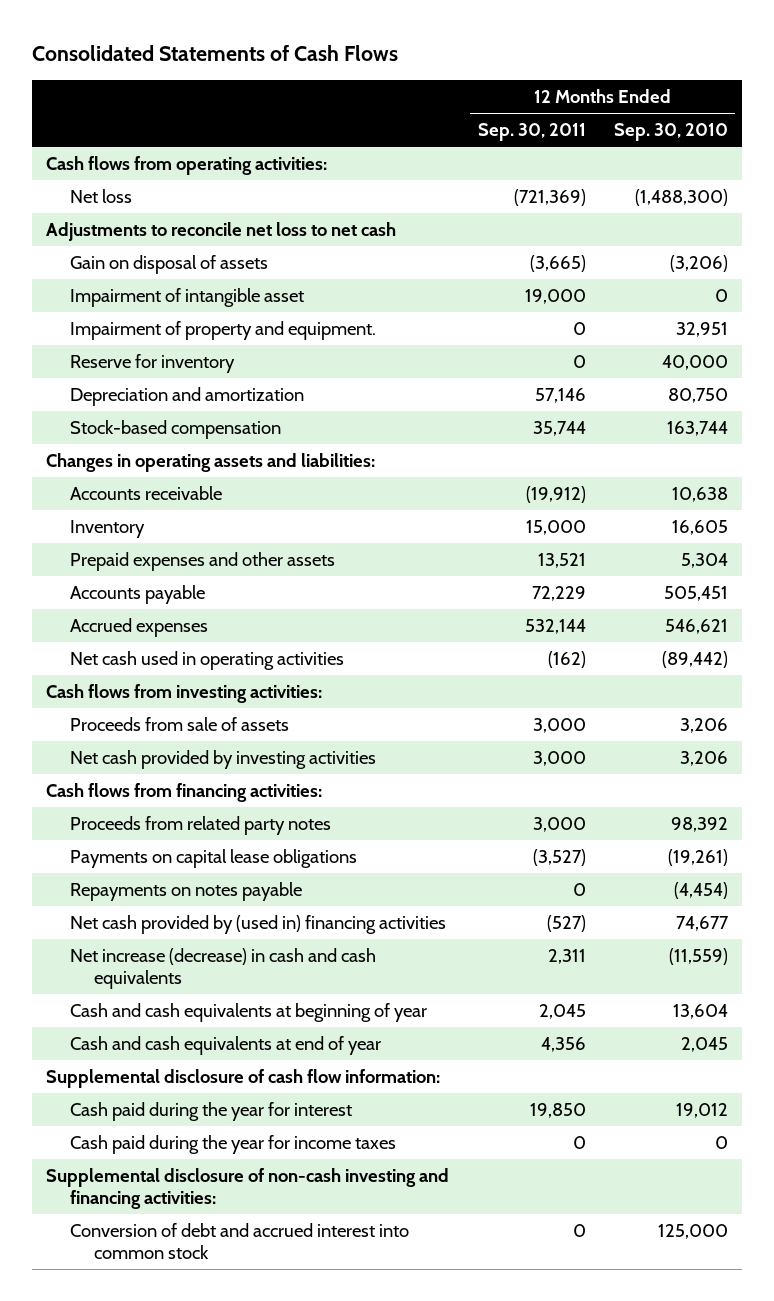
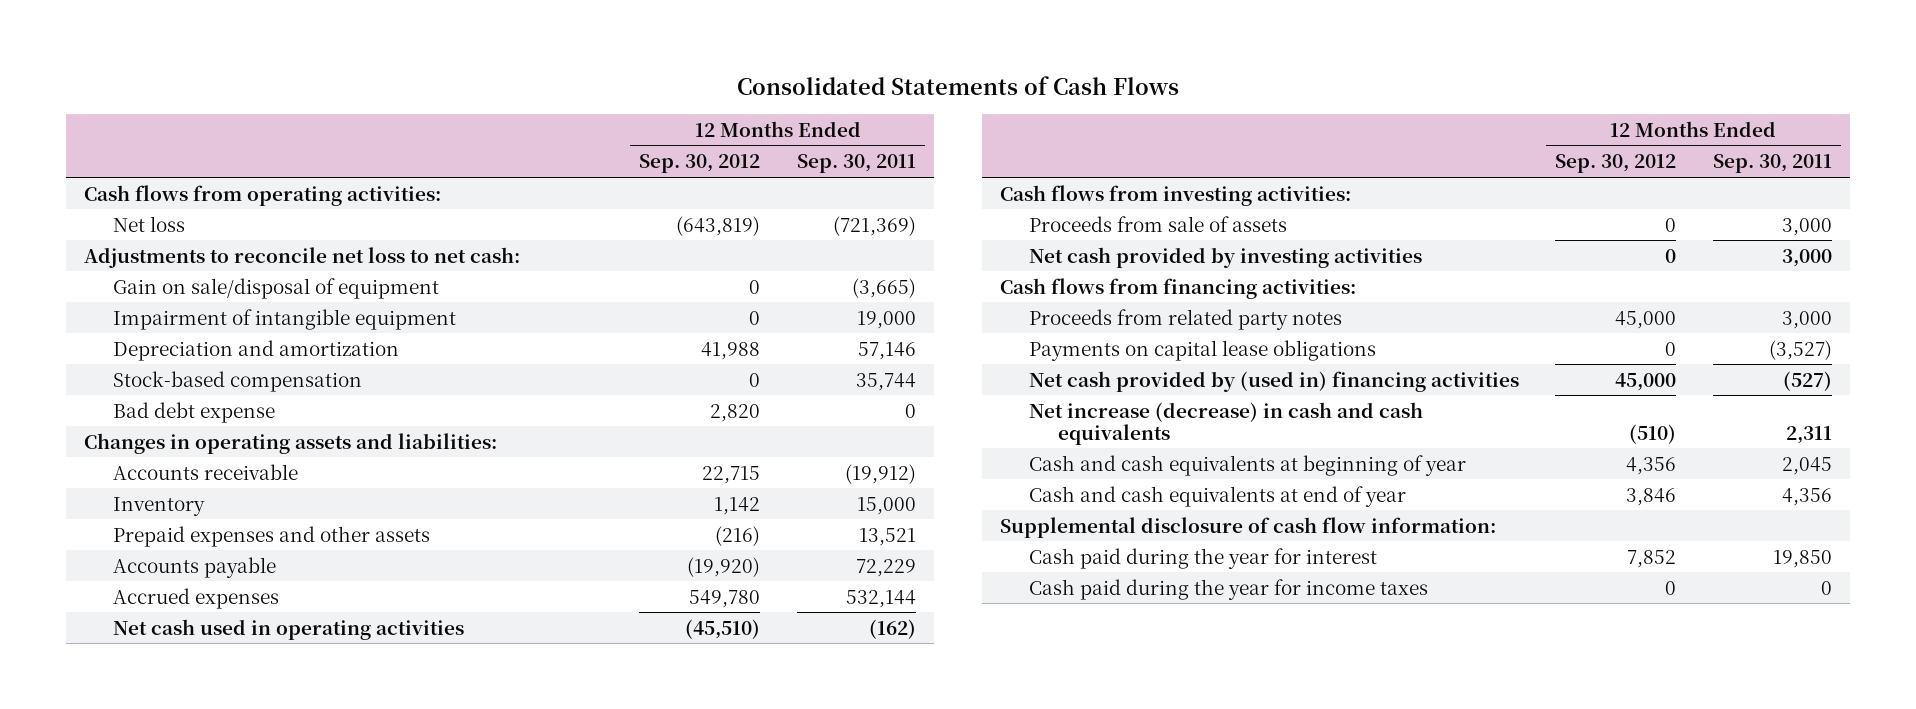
- | 12 Months Ended Sep. 30, 2011 | 12 Months Ended Sep. 30, 2010
+ | 12 Months Ended Sep. 30, 2012 | 12 Months Ended Sep. 30, 2011
- Adjustments to reconcile net loss to net cash
- Gain on disposal of assets | (3,665) | (3,206)
- Impairment of intangible asset | 19,000 | 0
- Impairment of property and equipment. | 0 | 32,951
- Reserve for inventory | 0 | 40,000
+ Adjustments to reconcile net loss to net cash:
+ Gain on sale/disposal of equipment | 0 | (3,665)
+ Impairment of intangible equipment | 0 | 19,000
+ Bad debt expense | 2,820 | 0
- Repayments on notes payable | 0 | (4,454)
- Supplemental disclosure of non-cash investing and financing activities:
- Conversion of debt and accrued interest into common stock | 0 | 125,000

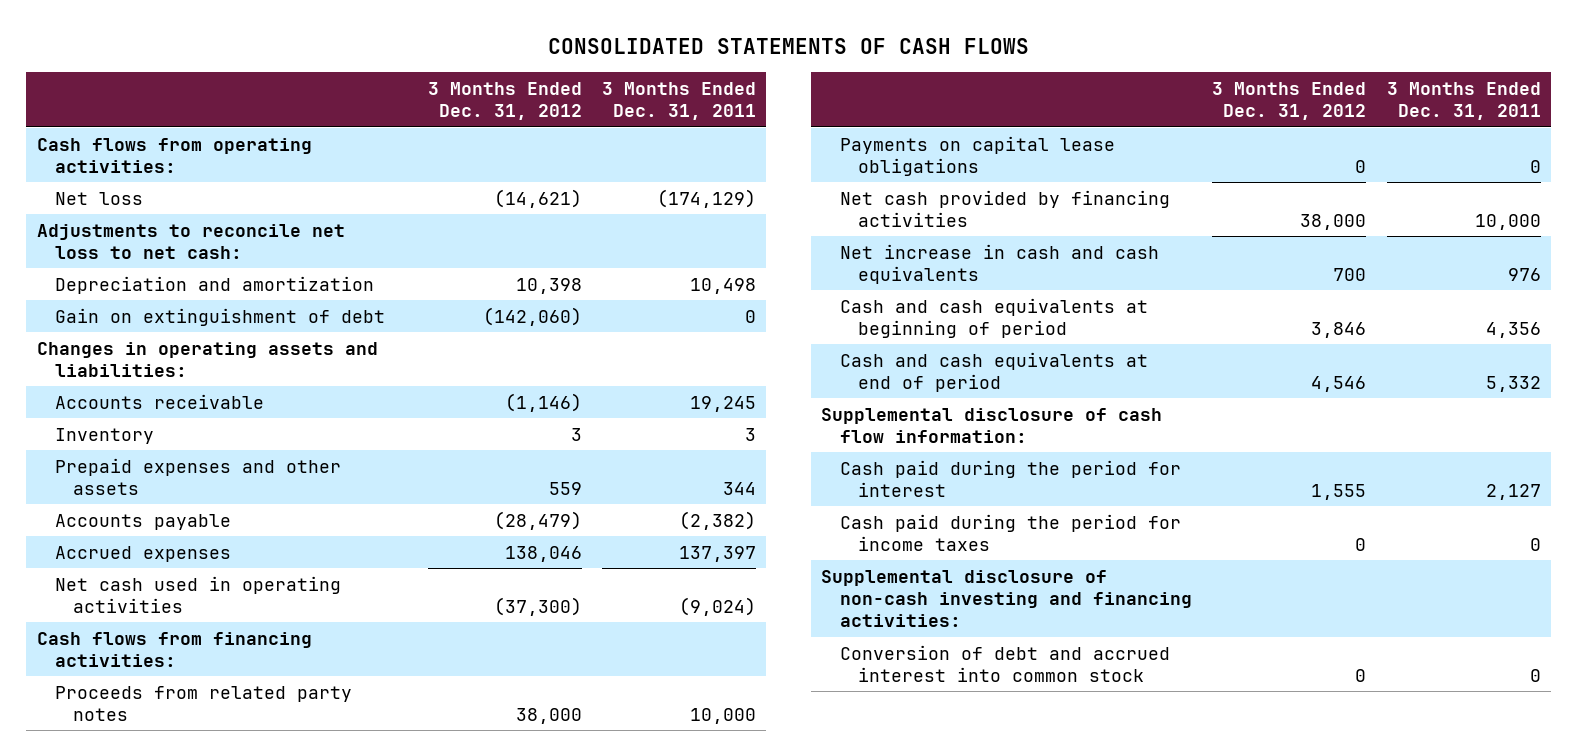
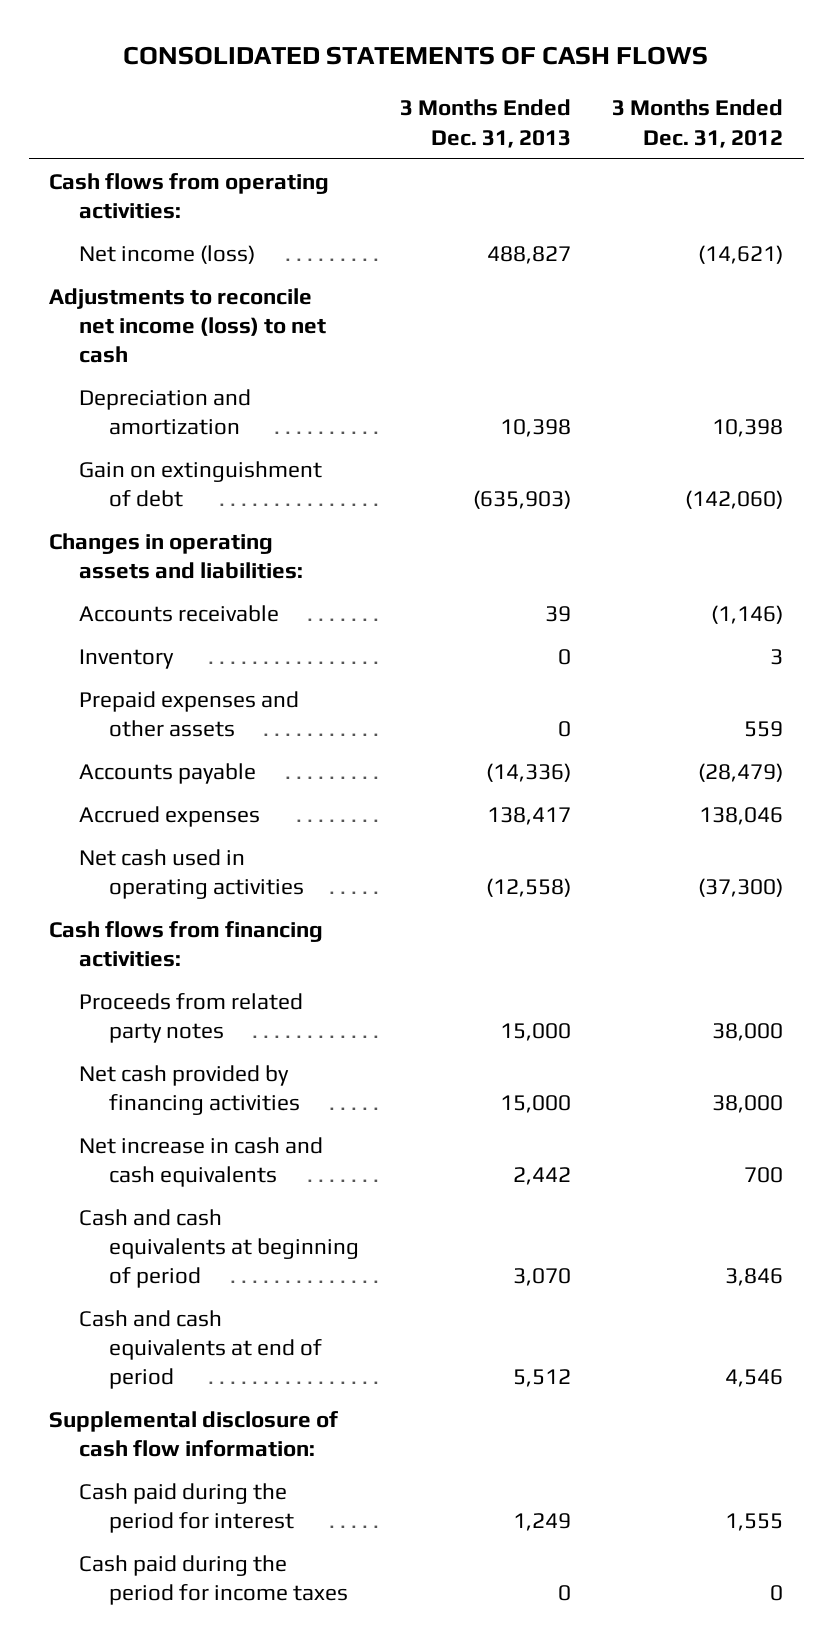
- | 3 Months Ended Dec. 31, 2012 | 3 Months Ended Dec. 31, 2011
+ | 3 Months Ended Dec. 31, 2013 | 3 Months Ended Dec. 31, 2012
- Net loss | (14,621) | (174,129)
- Adjustments to reconcile net loss to net cash:
+ Net income (loss) | 488,827 | (14,621)
+ Adjustments to reconcile net income (loss) to net cash
- Payments on capital lease obligations | 0 | 0
- Supplemental disclosure of non-cash investing and financing activities:
- Conversion of debt and accrued interest into common stock | 0 | 0

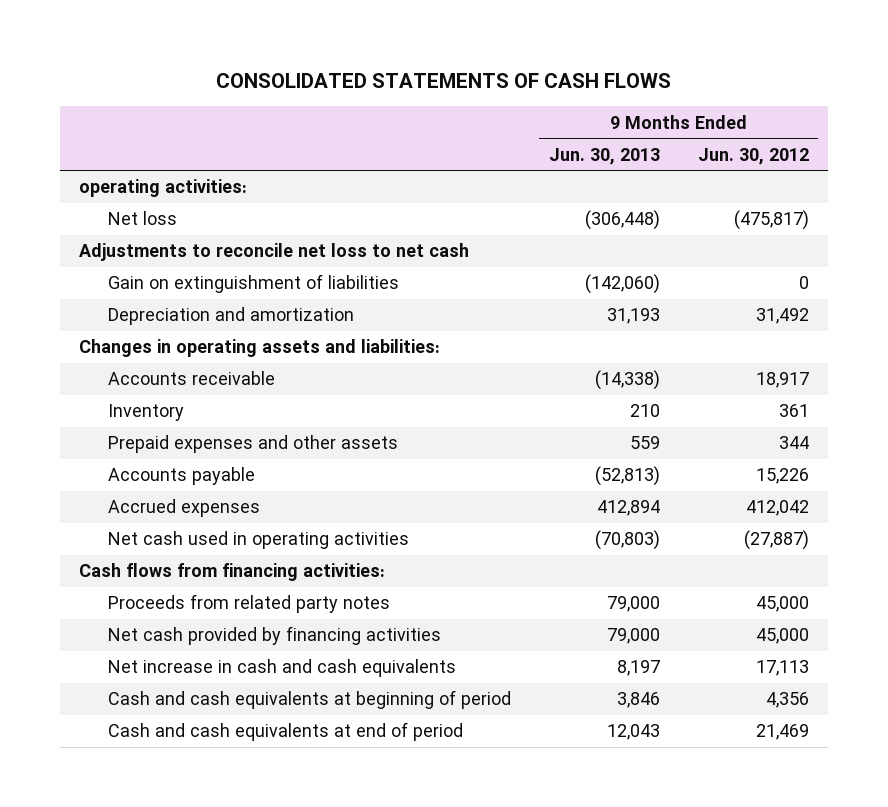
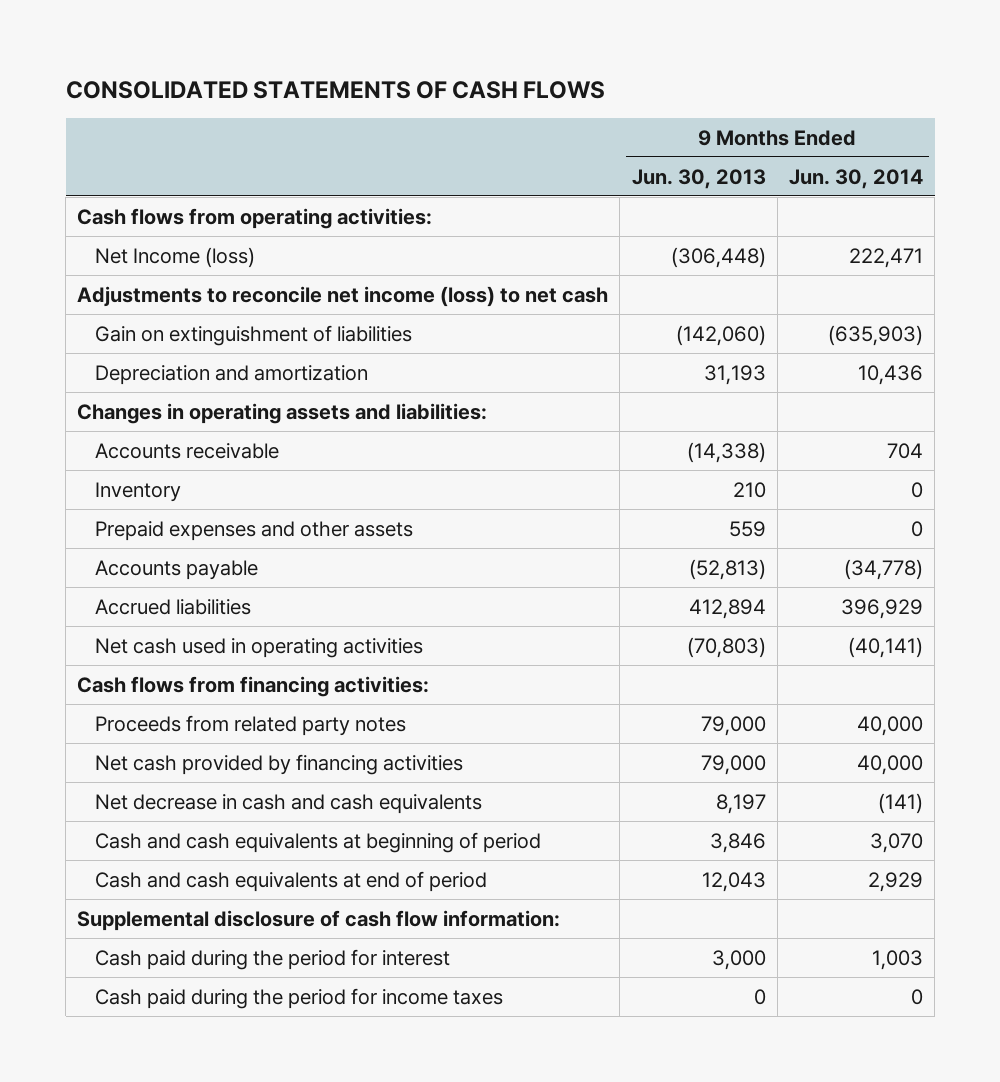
- | 9 Months Ended Jun. 30, 2013 | 9 Months Ended Jun. 30, 2012
+ | 9 Months Ended Jun. 30, 2013 | 9 Months Ended Jun. 30, 2014
- operating activities:
- Net loss | (306,448) | (475,817)
- Adjustments to reconcile net loss to net cash
+ Cash flows from operating activities:
+ Net Income (loss) | (306,448) | 222,471
+ Adjustments to reconcile net income (loss) to net cash
- Accrued expenses | 412,894 | 412,042
+ Accrued liabilities | 412,894 | 396,929
- Net increase in cash and cash equivalents | 8,197 | 17,113
+ Net decrease in cash and cash equivalents | 8,197 | (141)
+ Supplemental disclosure of cash flow information:
+ Cash paid during the period for interest | 3,000 | 1,003
+ Cash paid during the period for income taxes | 0 | 0

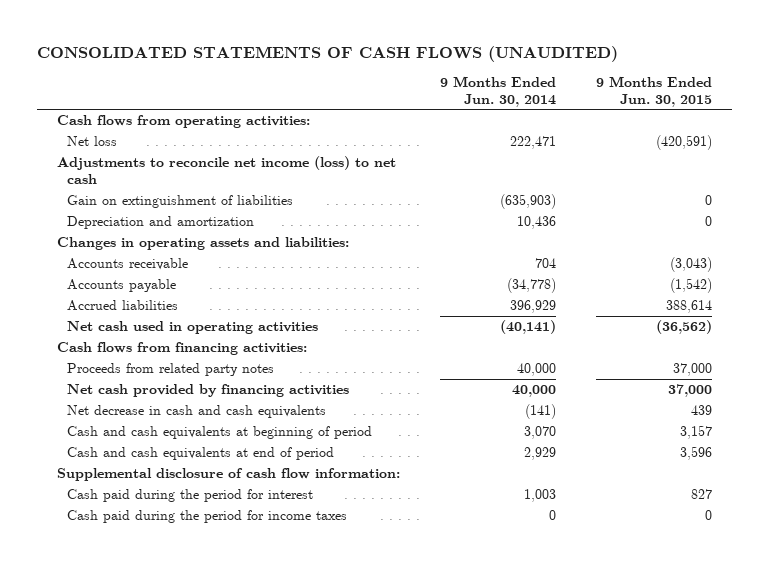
- CONSOLIDATED STATEMENTS OF CASH FLOWS
+ CONSOLIDATED STATEMENTS OF CASH FLOWS (UNAUDITED)
- | 9 Months Ended Jun. 30, 2013 | 9 Months Ended Jun. 30, 2014
+ | 9 Months Ended Jun. 30, 2014 | 9 Months Ended Jun. 30, 2015
- Net Income (loss) | (306,448) | 222,471
+ Net loss | 222,471 | (420,591)
- Inventory | 210 | 0
- Prepaid expenses and other assets | 559 | 0

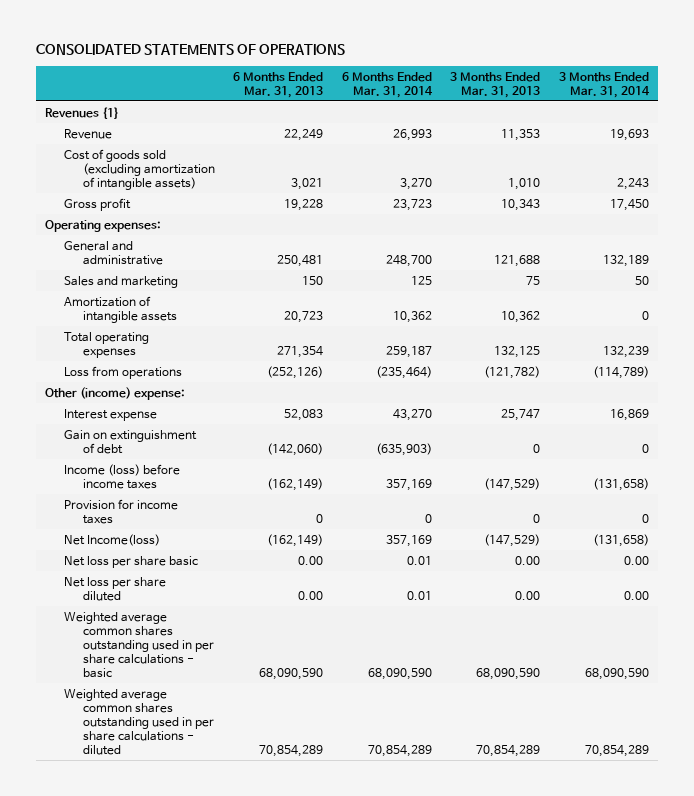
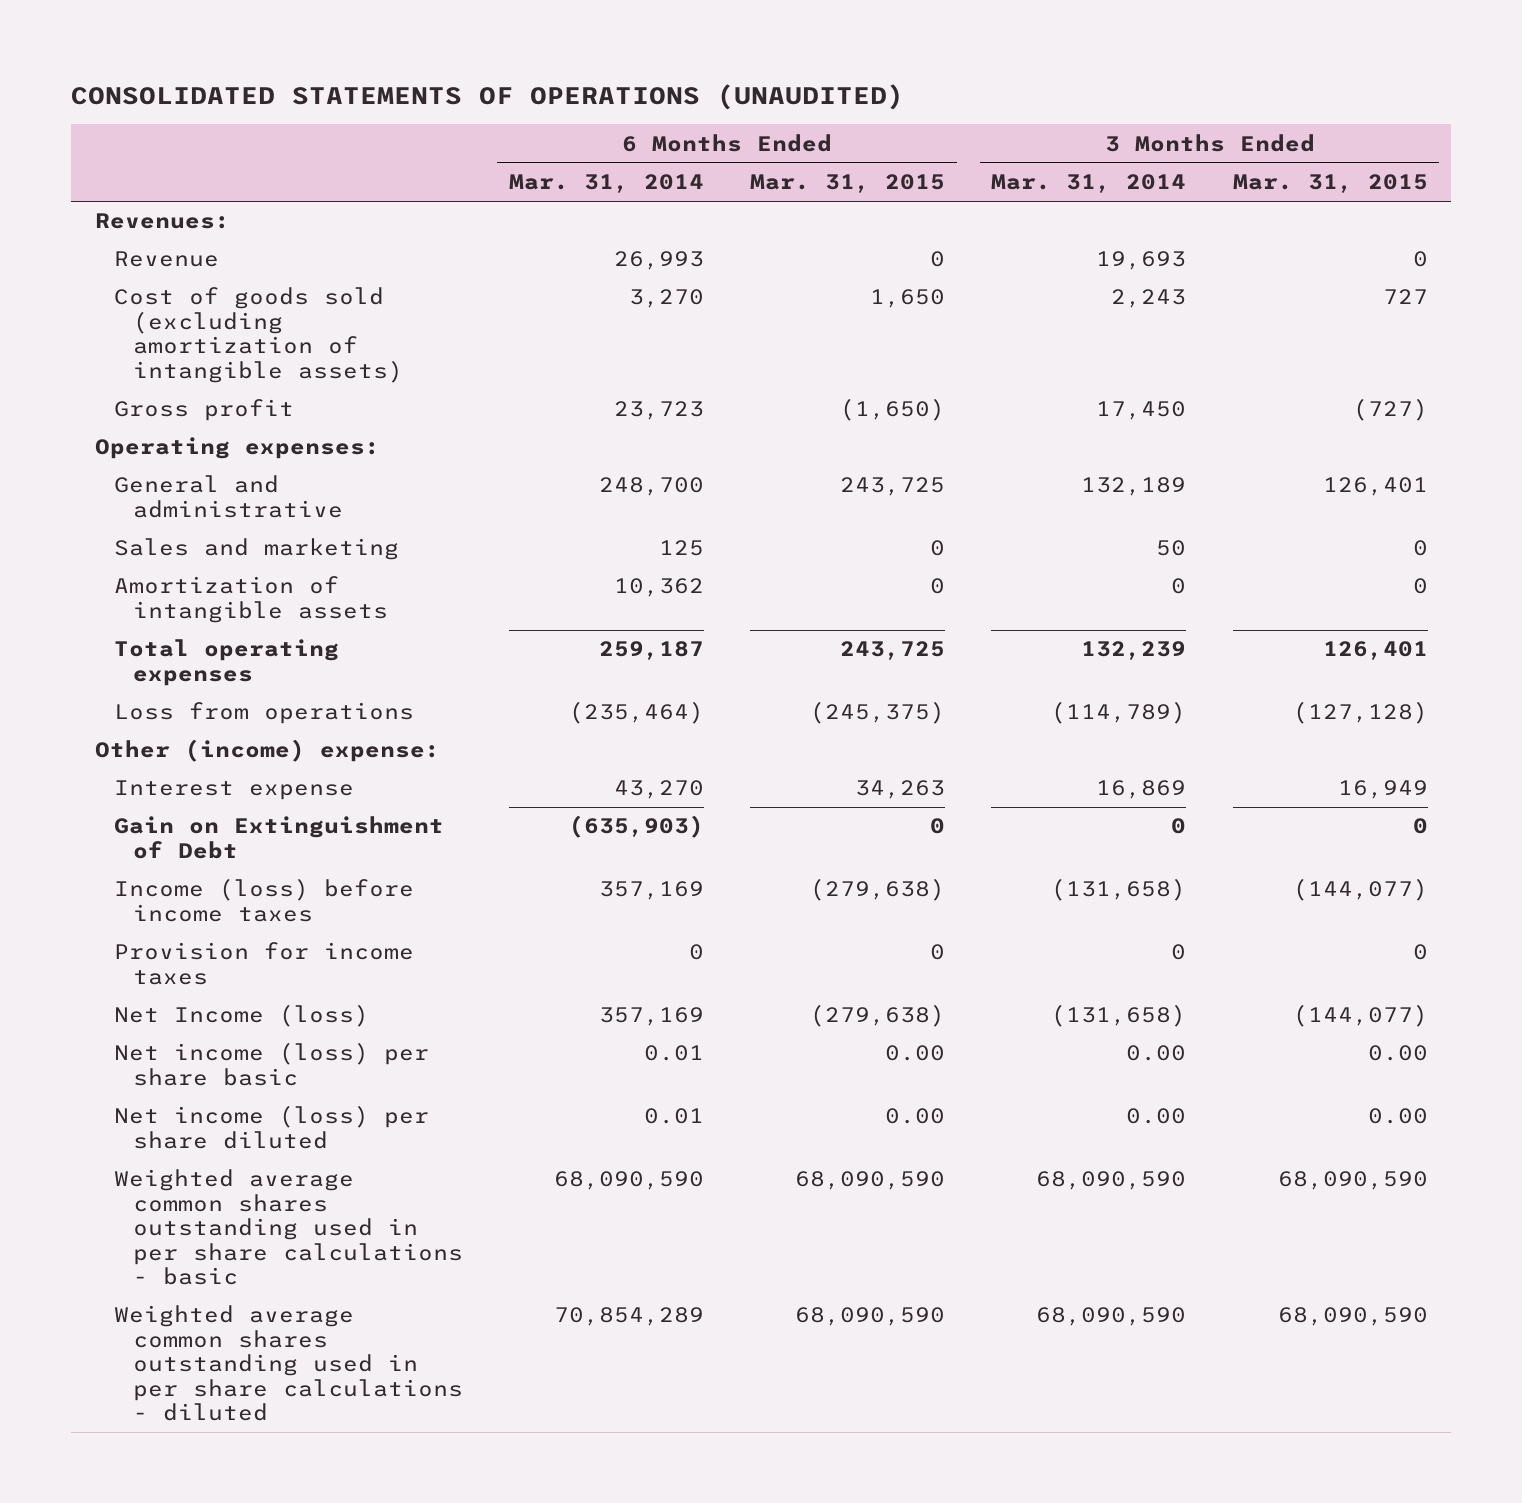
- CONSOLIDATED STATEMENTS OF OPERATIONS
+ CONSOLIDATED STATEMENTS OF OPERATIONS (UNAUDITED)
- | 6 Months Ended Mar. 31, 2013 | 6 Months Ended Mar. 31, 2014 | 3 Months Ended Mar. 31, 2013 | 3 Months Ended Mar. 31, 2014
+ | 6 Months Ended Mar. 31, 2014 | 6 Months Ended Mar. 31, 2015 | 3 Months Ended Mar. 31, 2014 | 3 Months Ended Mar. 31, 2015
- Revenues {1}
+ Revenues:
- Gain on extinguishment of debt | (142,060) | (635,903) | 0 | 0
+ Gain on Extinguishment of Debt | (635,903) | 0 | 0 | 0
- Net Income(loss) | (162,149) | 357,169 | (147,529) | (131,658)
- Net loss per share basic | 0.00 | 0.01 | 0.00 | 0.00
- Net loss per share diluted | 0.00 | 0.01 | 0.00 | 0.00
+ Net Income (loss) | 357,169 | (279,638) | (131,658) | (144,077)
+ Net income (loss) per share basic | 0.01 | 0.00 | 0.00 | 0.00
+ Net income (loss) per share diluted | 0.01 | 0.00 | 0.00 | 0.00
- Weighted average common shares outstanding used in per share calculations - diluted | 70,854,289 | 70,854,289 | 70,854,289 | 70,854,289
+ Weighted average common shares outstanding used in per share calculations - diluted | 70,854,289 | 68,090,590 | 68,090,590 | 68,090,590

